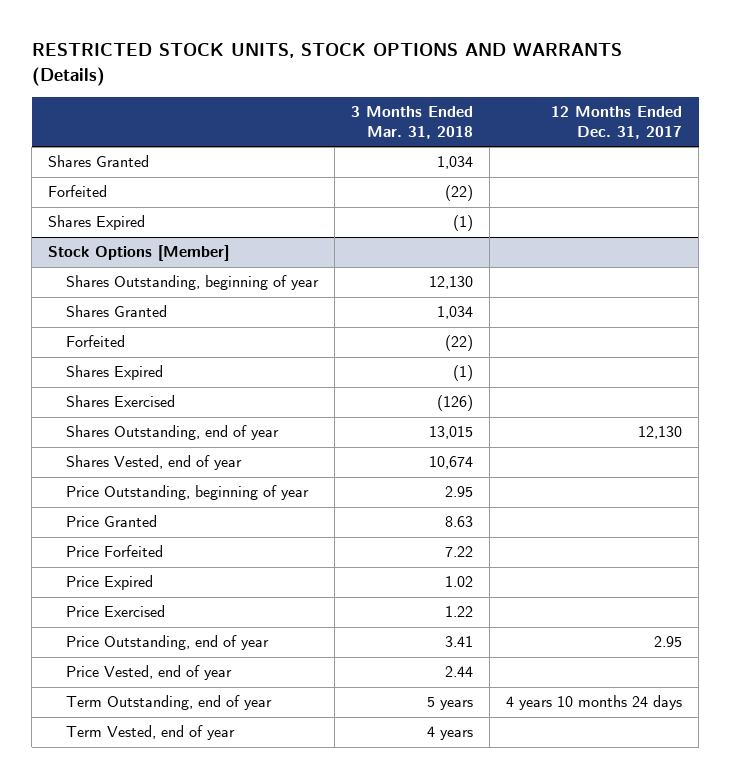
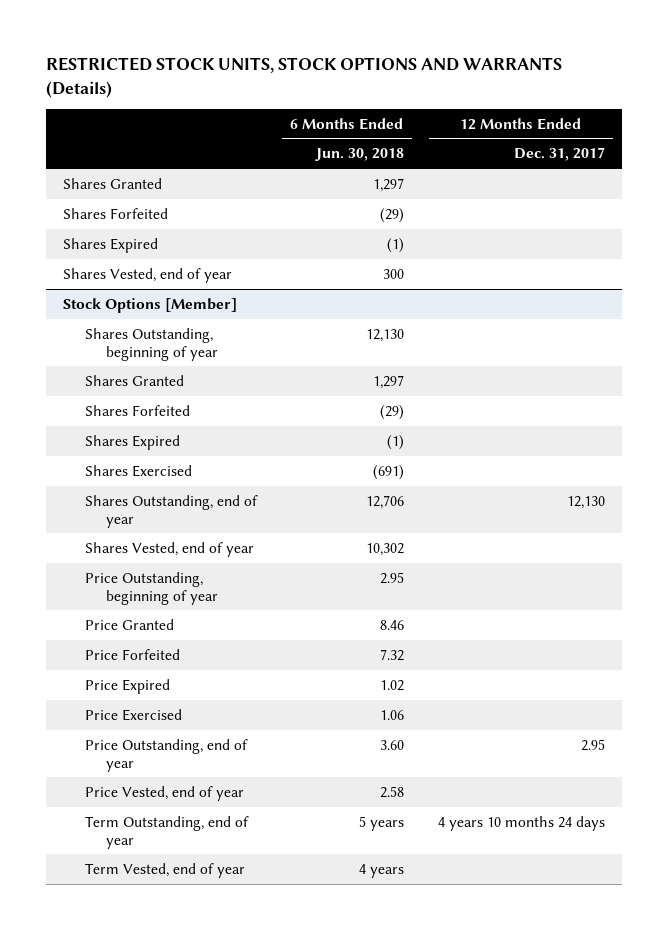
- | 3 Months Ended Mar. 31, 2018 | 12 Months Ended Dec. 31, 2017
+ | 6 Months Ended Jun. 30, 2018 | 12 Months Ended Dec. 31, 2017
- Forfeited | (22) |
+ Shares Forfeited | (29) |
+ Shares Vested, end of year | 300 |
@ Stock Options [Member]
- Forfeited | (22) |
+ Shares Forfeited | (29) |

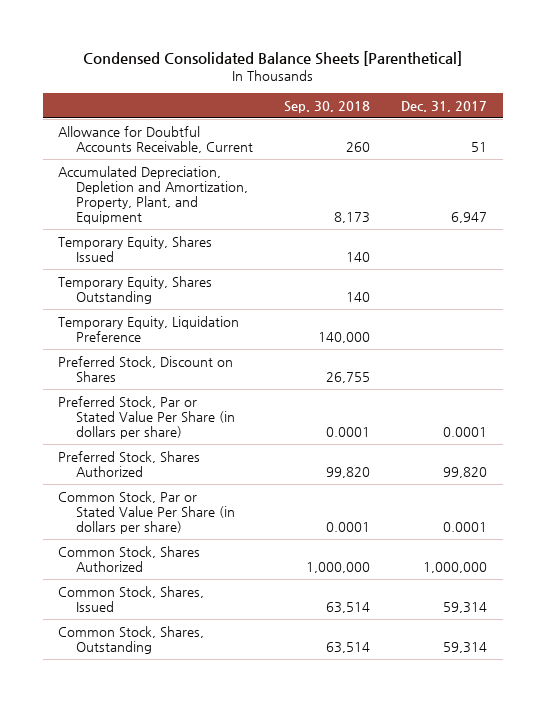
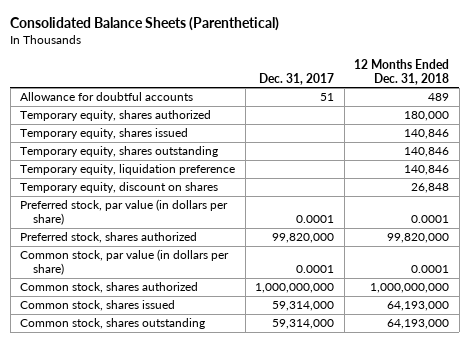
- Condensed Consolidated Balance Sheets [Parenthetical]
+ Consolidated Balance Sheets (Parenthetical)
- | Sep. 30, 2018 | Dec. 31, 2017
+ | Dec. 31, 2017 | 12 Months Ended Dec. 31, 2018
- Allowance for Doubtful Accounts Receivable, Current | 260 | 51
- Accumulated Depreciation, Depletion and Amortization, Property, Plant, and Equipment | 8,173 | 6,947
- Temporary Equity, Shares Issued | 140 |
- Temporary Equity, Shares Outstanding | 140 |
- Temporary Equity, Liquidation Preference | 140,000 |
- Preferred Stock, Discount on Shares | 26,755 |
- Preferred Stock, Par or Stated Value Per Share (in dollars per share) | 0.0001 | 0.0001
- Preferred Stock, Shares Authorized | 99,820 | 99,820
- Common Stock, Par or Stated Value Per Share (in dollars per share) | 0.0001 | 0.0001
- Common Stock, Shares Authorized | 1,000,000 | 1,000,000
- Common Stock, Shares, Issued | 63,514 | 59,314
- Common Stock, Shares, Outstanding | 63,514 | 59,314
+ Allowance for doubtful accounts | 51 | 489
+ Temporary equity, shares authorized | | 180,000
+ Temporary equity, shares issued | | 140,846
+ Temporary equity, shares outstanding | | 140,846
+ Temporary equity, liquidation preference | | 140,846
+ Temporary equity, discount on shares | | 26,848
+ Preferred stock, par value (in dollars per share) | 0.0001 | 0.0001
+ Preferred stock, shares authorized | 99,820,000 | 99,820,000
+ Common stock, par value (in dollars per share) | 0.0001 | 0.0001
+ Common stock, shares authorized | 1,000,000,000 | 1,000,000,000
+ Common stock, shares issued | 59,314,000 | 64,193,000
+ Common stock, shares outstanding | 59,314,000 | 64,193,000

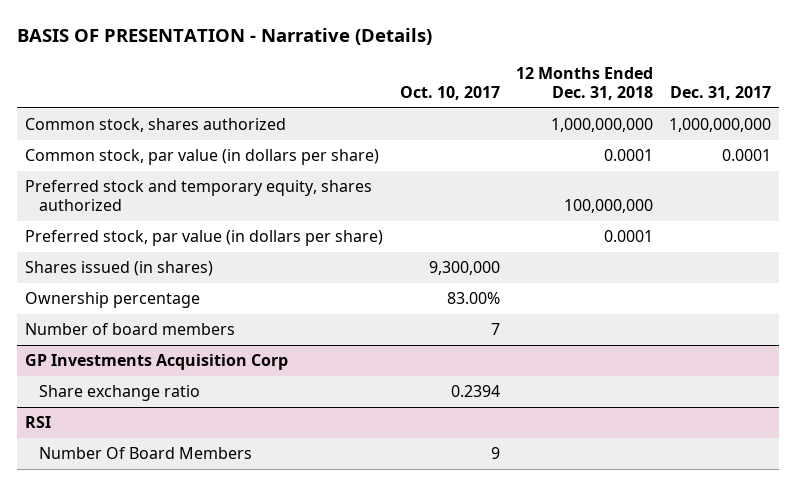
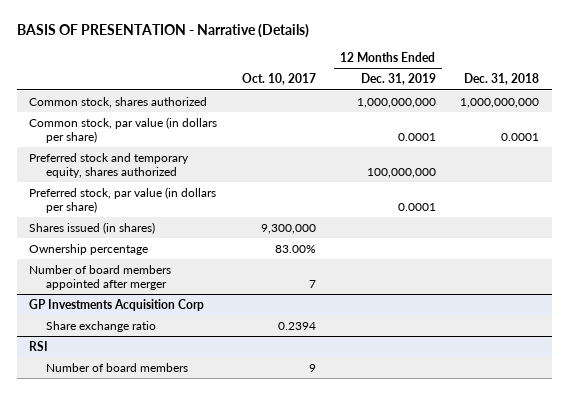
- | Oct. 10, 2017 | 12 Months Ended Dec. 31, 2018 | Dec. 31, 2017
+ | Oct. 10, 2017 | 12 Months Ended Dec. 31, 2019 | Dec. 31, 2018
- Number of board members | 7 | |
+ Number of board members appointed after merger | 7 | |
@ RSI
- Number Of Board Members | 9 | |
+ Number of board members | 9 | |

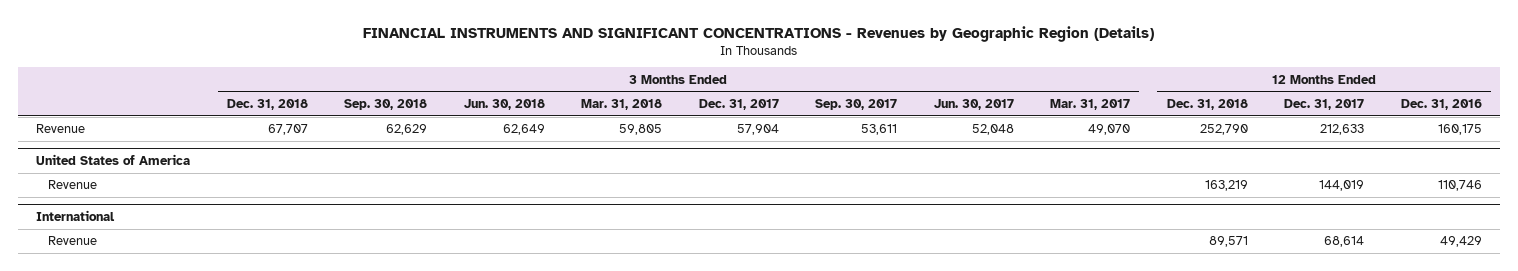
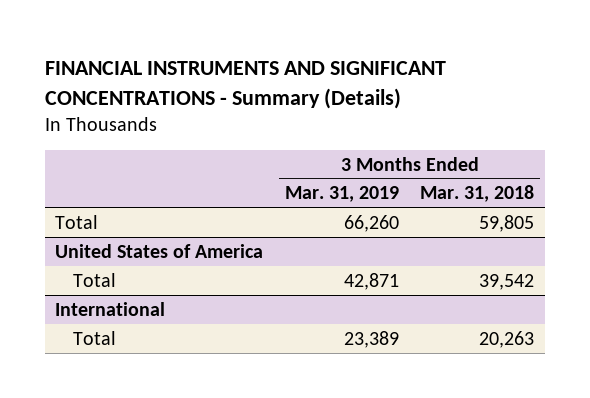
- FINANCIAL INSTRUMENTS AND SIGNIFICANT CONCENTRATIONS - Revenues by Geographic Region (Details)
+ FINANCIAL INSTRUMENTS AND SIGNIFICANT CONCENTRATIONS - Summary (Details)
- | 3 Months Ended Dec. 31, 2018 | 3 Months Ended Sep. 30, 2018 | 3 Months Ended Jun. 30, 2018 | 3 Months Ended Mar. 31, 2018 | 3 Months Ended Dec. 31, 2017 | 3 Months Ended Sep. 30, 2017 | 3 Months Ended Jun. 30, 2017 | 3 Months Ended Mar. 31, 2017 | 12 Months Ended Dec. 31, 2018 | 12 Months Ended Dec. 31, 2017 | 12 Months Ended Dec. 31, 2016
+ | 3 Months Ended Mar. 31, 2019 | 3 Months Ended Mar. 31, 2018
- Revenue | 67,707 | 62,629 | 62,649 | 59,805 | 57,904 | 53,611 | 52,048 | 49,070 | 252,790 | 212,633 | 160,175
+ Total | 66,260 | 59,805
@ United States of America
- Revenue | | | | | | | | | 163,219 | 144,019 | 110,746
+ Total | 42,871 | 39,542
@ International
- Revenue | | | | | | | | | 89,571 | 68,614 | 49,429
+ Total | 23,389 | 20,263

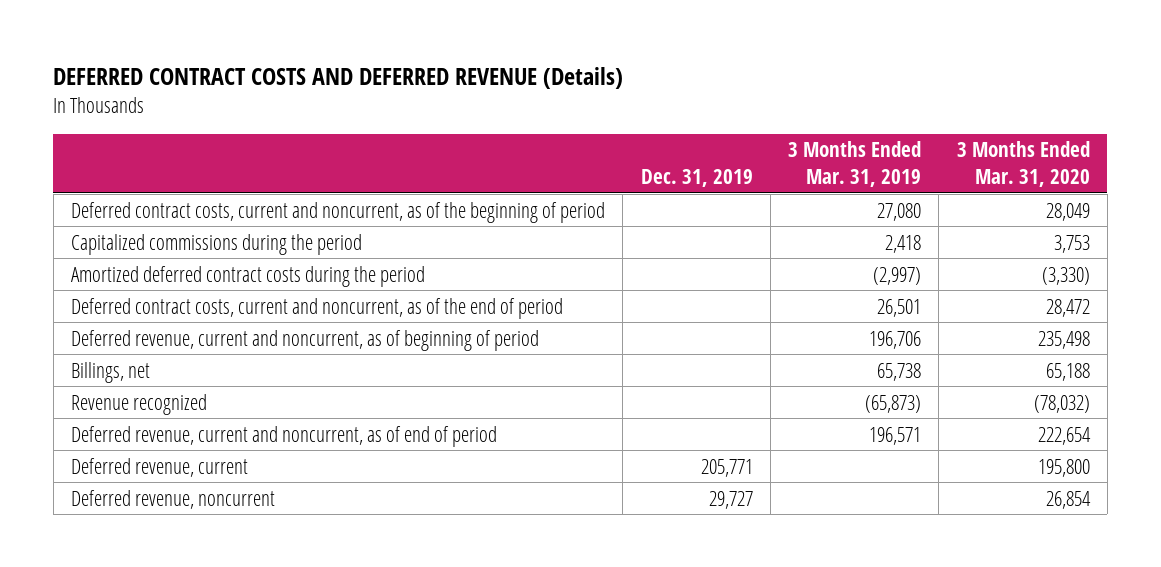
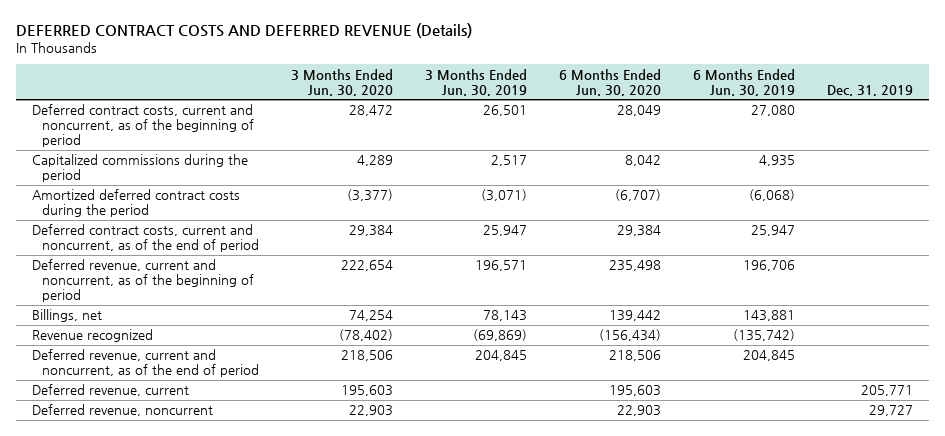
- | Dec. 31, 2019 | 3 Months Ended Mar. 31, 2019 | 3 Months Ended Mar. 31, 2020
+ | 3 Months Ended Jun. 30, 2020 | 3 Months Ended Jun. 30, 2019 | 6 Months Ended Jun. 30, 2020 | 6 Months Ended Jun. 30, 2019 | Dec. 31, 2019
- Deferred revenue, current and noncurrent, as of beginning of period | | 196,706 | 235,498
+ Deferred revenue, current and noncurrent, as of the beginning of period | 222,654 | 196,571 | 235,498 | 196,706 |
- Deferred revenue, current and noncurrent, as of end of period | | 196,571 | 222,654
+ Deferred revenue, current and noncurrent, as of the end of period | 218,506 | 204,845 | 218,506 | 204,845 |

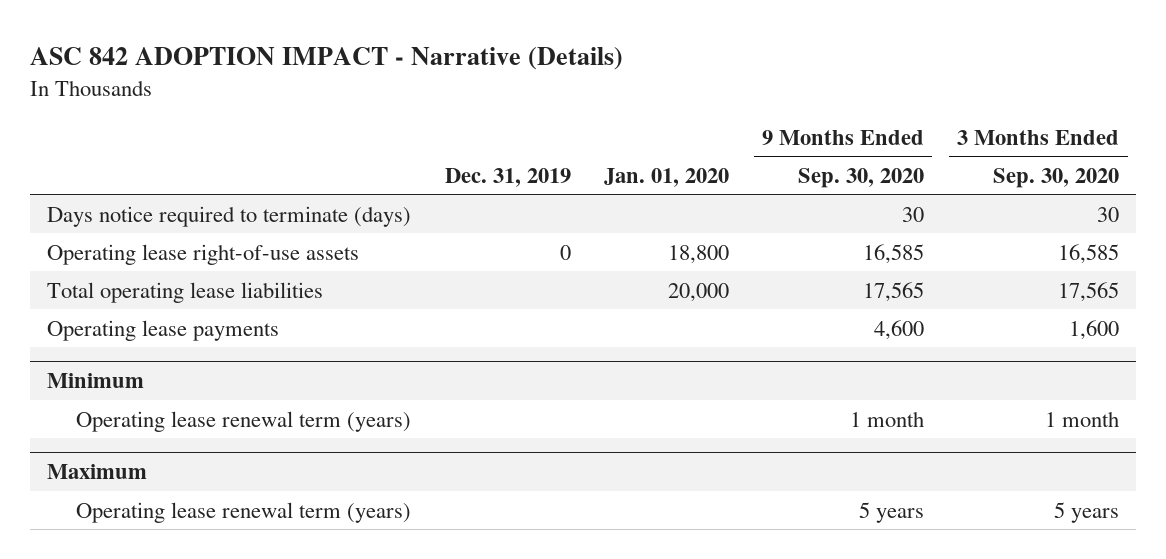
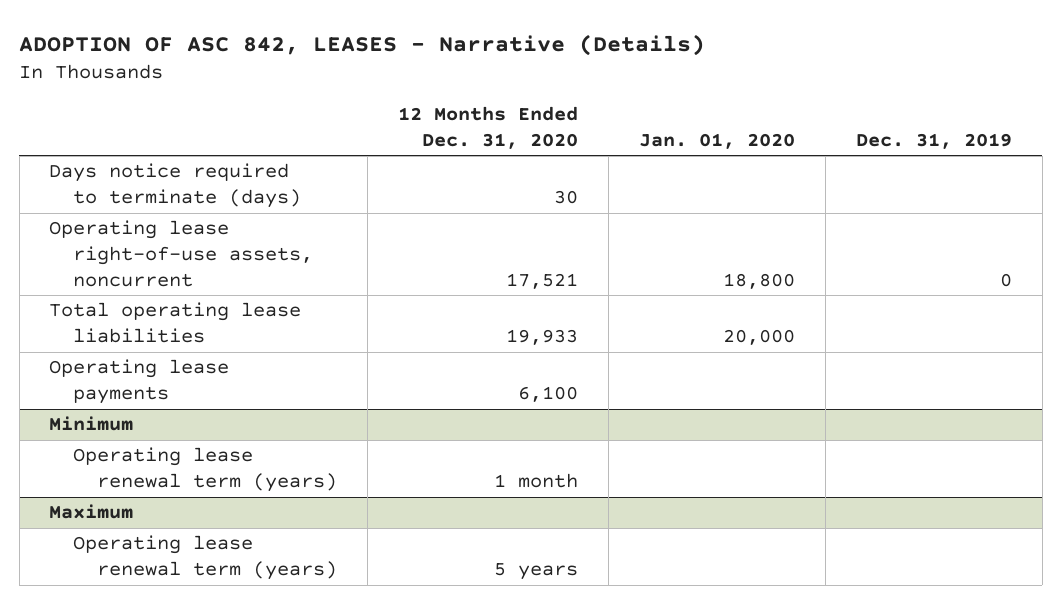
- ASC 842 ADOPTION IMPACT - Narrative (Details)
+ ADOPTION OF ASC 842, LEASES - Narrative (Details)
- | Dec. 31, 2019 | Jan. 01, 2020 | 9 Months Ended Sep. 30, 2020 | 3 Months Ended Sep. 30, 2020
+ | 12 Months Ended Dec. 31, 2020 | Jan. 01, 2020 | Dec. 31, 2019
- Operating lease right-of-use assets | 0 | 18,800 | 16,585 | 16,585
+ Operating lease right-of-use assets, noncurrent | 17,521 | 18,800 | 0

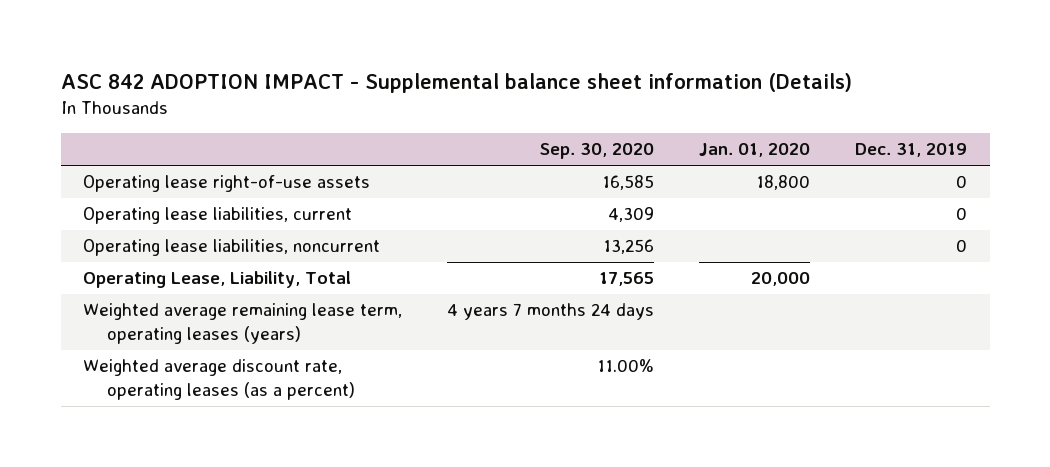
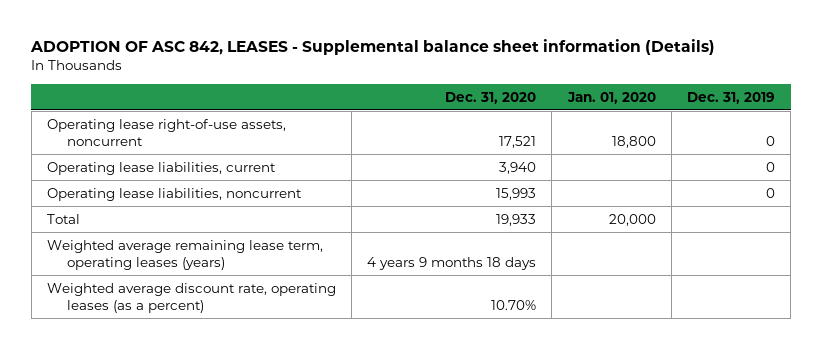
- ASC 842 ADOPTION IMPACT - Supplemental balance sheet information (Details)
+ ADOPTION OF ASC 842, LEASES - Supplemental balance sheet information (Details)
- | Sep. 30, 2020 | Jan. 01, 2020 | Dec. 31, 2019
+ | Dec. 31, 2020 | Jan. 01, 2020 | Dec. 31, 2019
- Operating lease right-of-use assets | 16,585 | 18,800 | 0
+ Operating lease right-of-use assets, noncurrent | 17,521 | 18,800 | 0
- Operating Lease, Liability, Total | 17,565 | 20,000 |
+ Total | 19,933 | 20,000 |

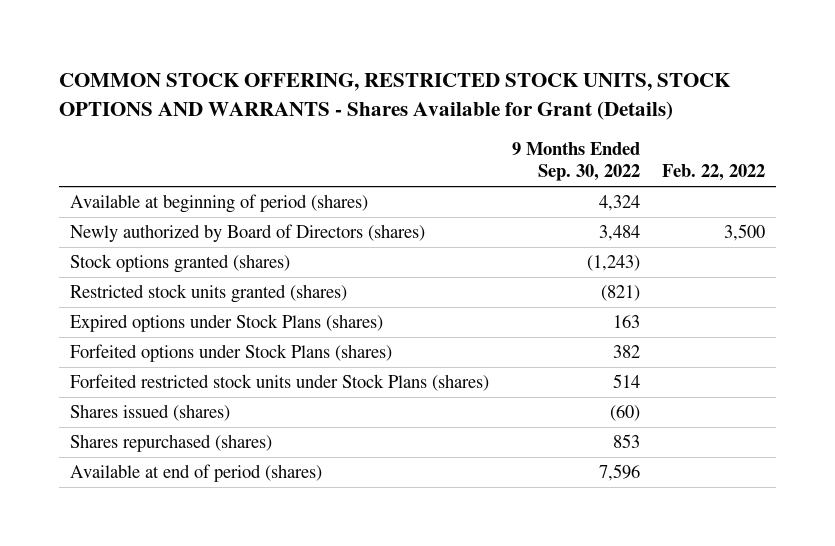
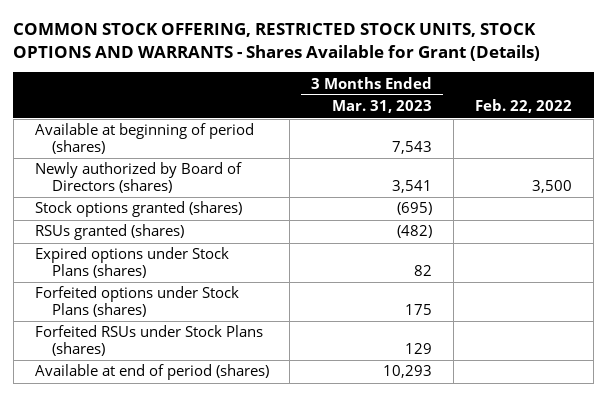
- | 9 Months Ended Sep. 30, 2022 | Feb. 22, 2022
+ | 3 Months Ended Mar. 31, 2023 | Feb. 22, 2022
- Restricted stock units granted (shares) | (821) |
+ RSUs granted (shares) | (482) |
- Forfeited restricted stock units under Stock Plans (shares) | 514 |
- Shares issued (shares) | (60) |
- Shares repurchased (shares) | 853 |
+ Forfeited RSUs under Stock Plans (shares) | 129 |

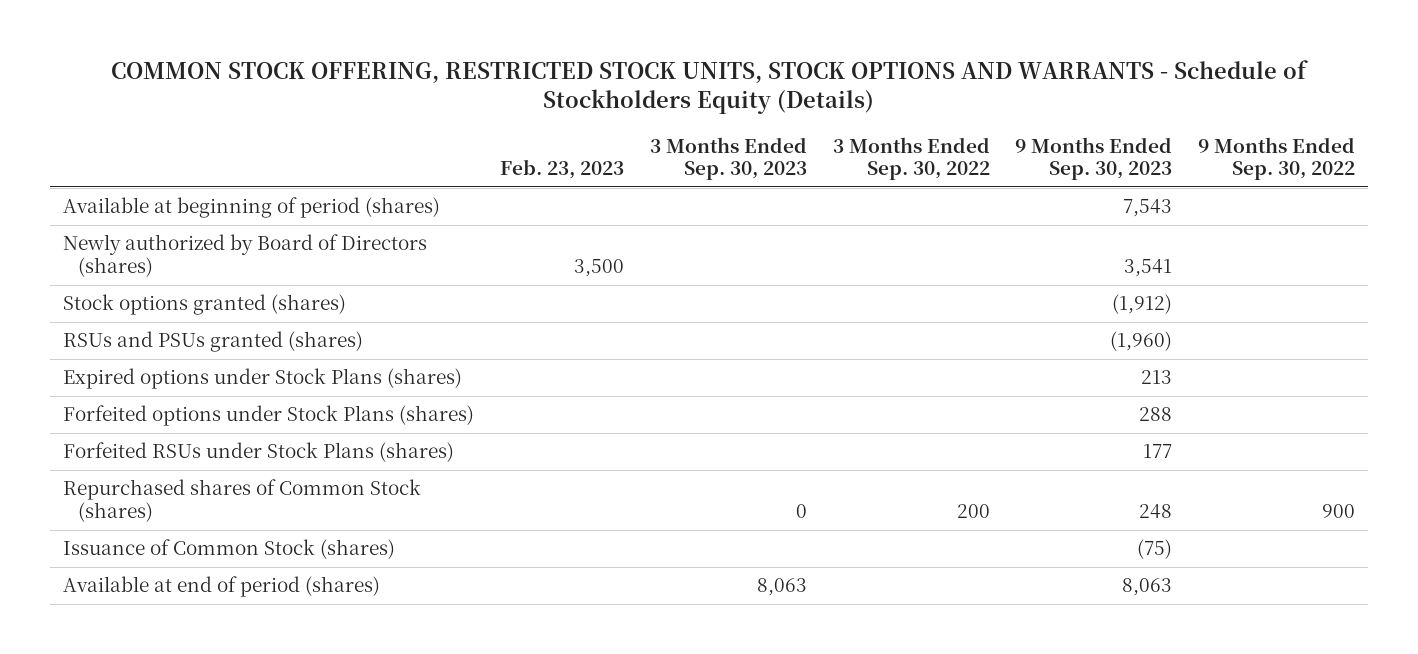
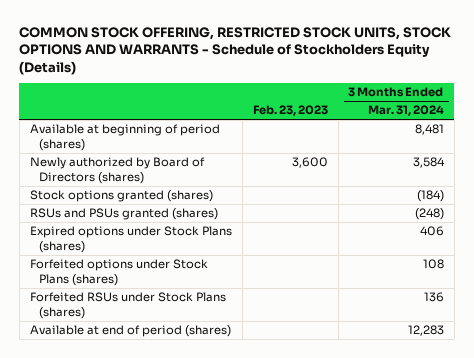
- | Feb. 23, 2023 | 3 Months Ended Sep. 30, 2023 | 3 Months Ended Sep. 30, 2022 | 9 Months Ended Sep. 30, 2023 | 9 Months Ended Sep. 30, 2022
+ | Feb. 23, 2023 | 3 Months Ended Mar. 31, 2024
- Newly authorized by Board of Directors (shares) | 3,500 | | | 3,541 |
+ Newly authorized by Board of Directors (shares) | 3,600 | 3,584
- Repurchased shares of Common Stock (shares) | | 0 | 200 | 248 | 900
- Issuance of Common Stock (shares) | | | | (75) |

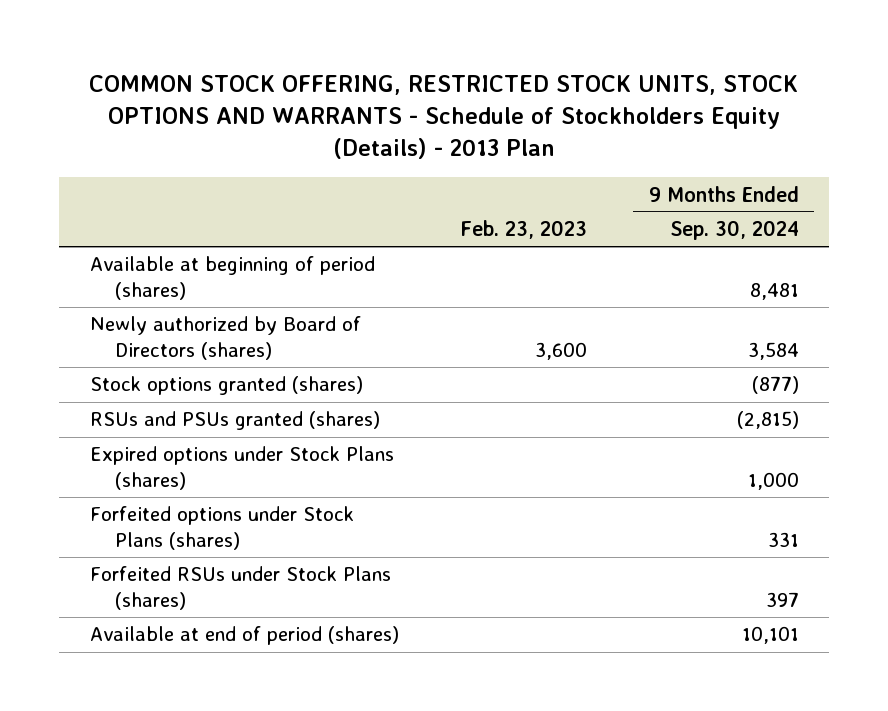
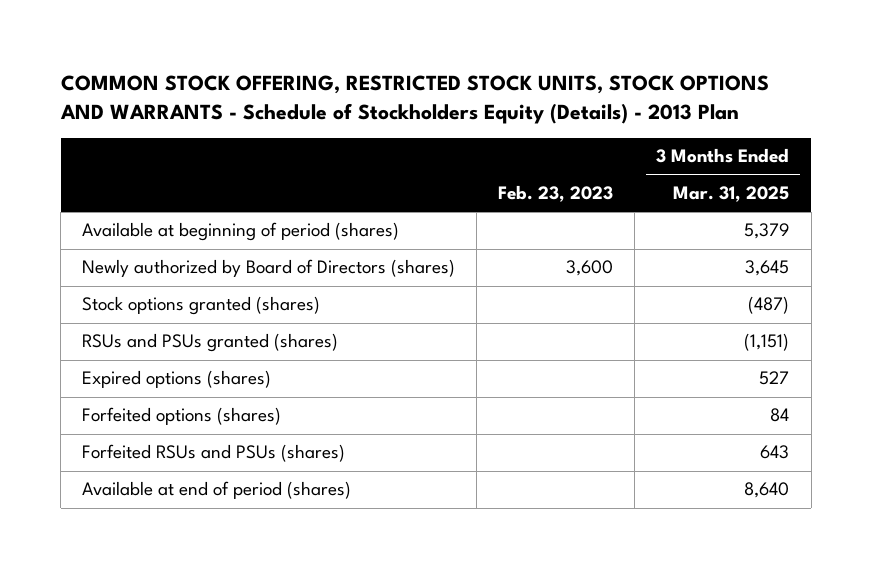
- | Feb. 23, 2023 | 9 Months Ended Sep. 30, 2024
+ | Feb. 23, 2023 | 3 Months Ended Mar. 31, 2025
- Expired options under Stock Plans (shares) | | 1,000
- Forfeited options under Stock Plans (shares) | | 331
- Forfeited RSUs under Stock Plans (shares) | | 397
+ Expired options (shares) | | 527
+ Forfeited options (shares) | | 84
+ Forfeited RSUs and PSUs (shares) | | 643

